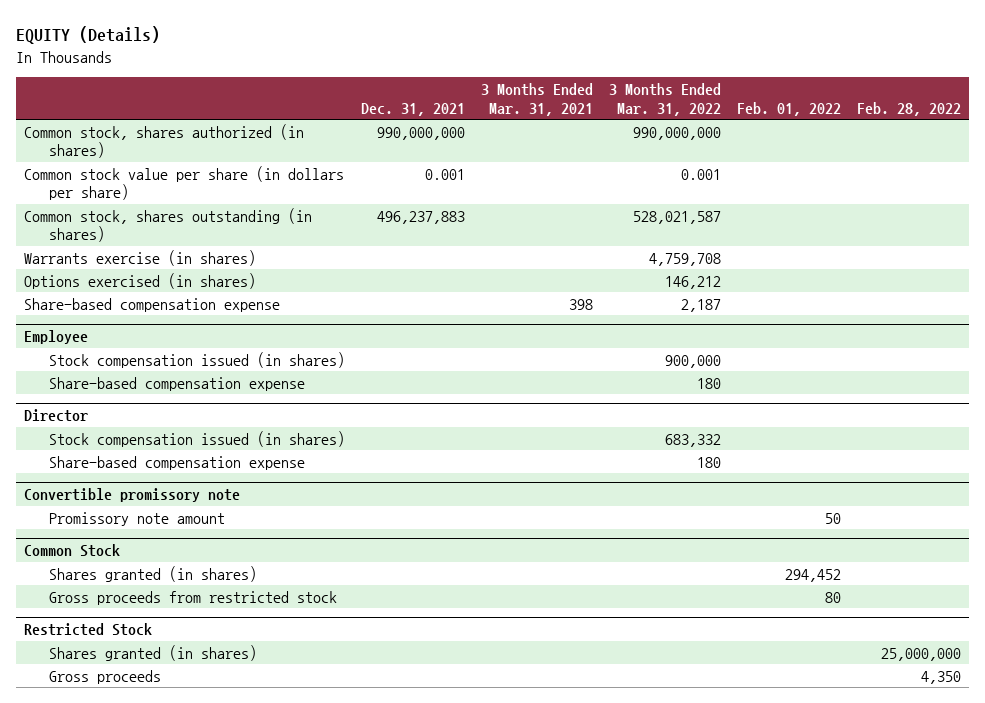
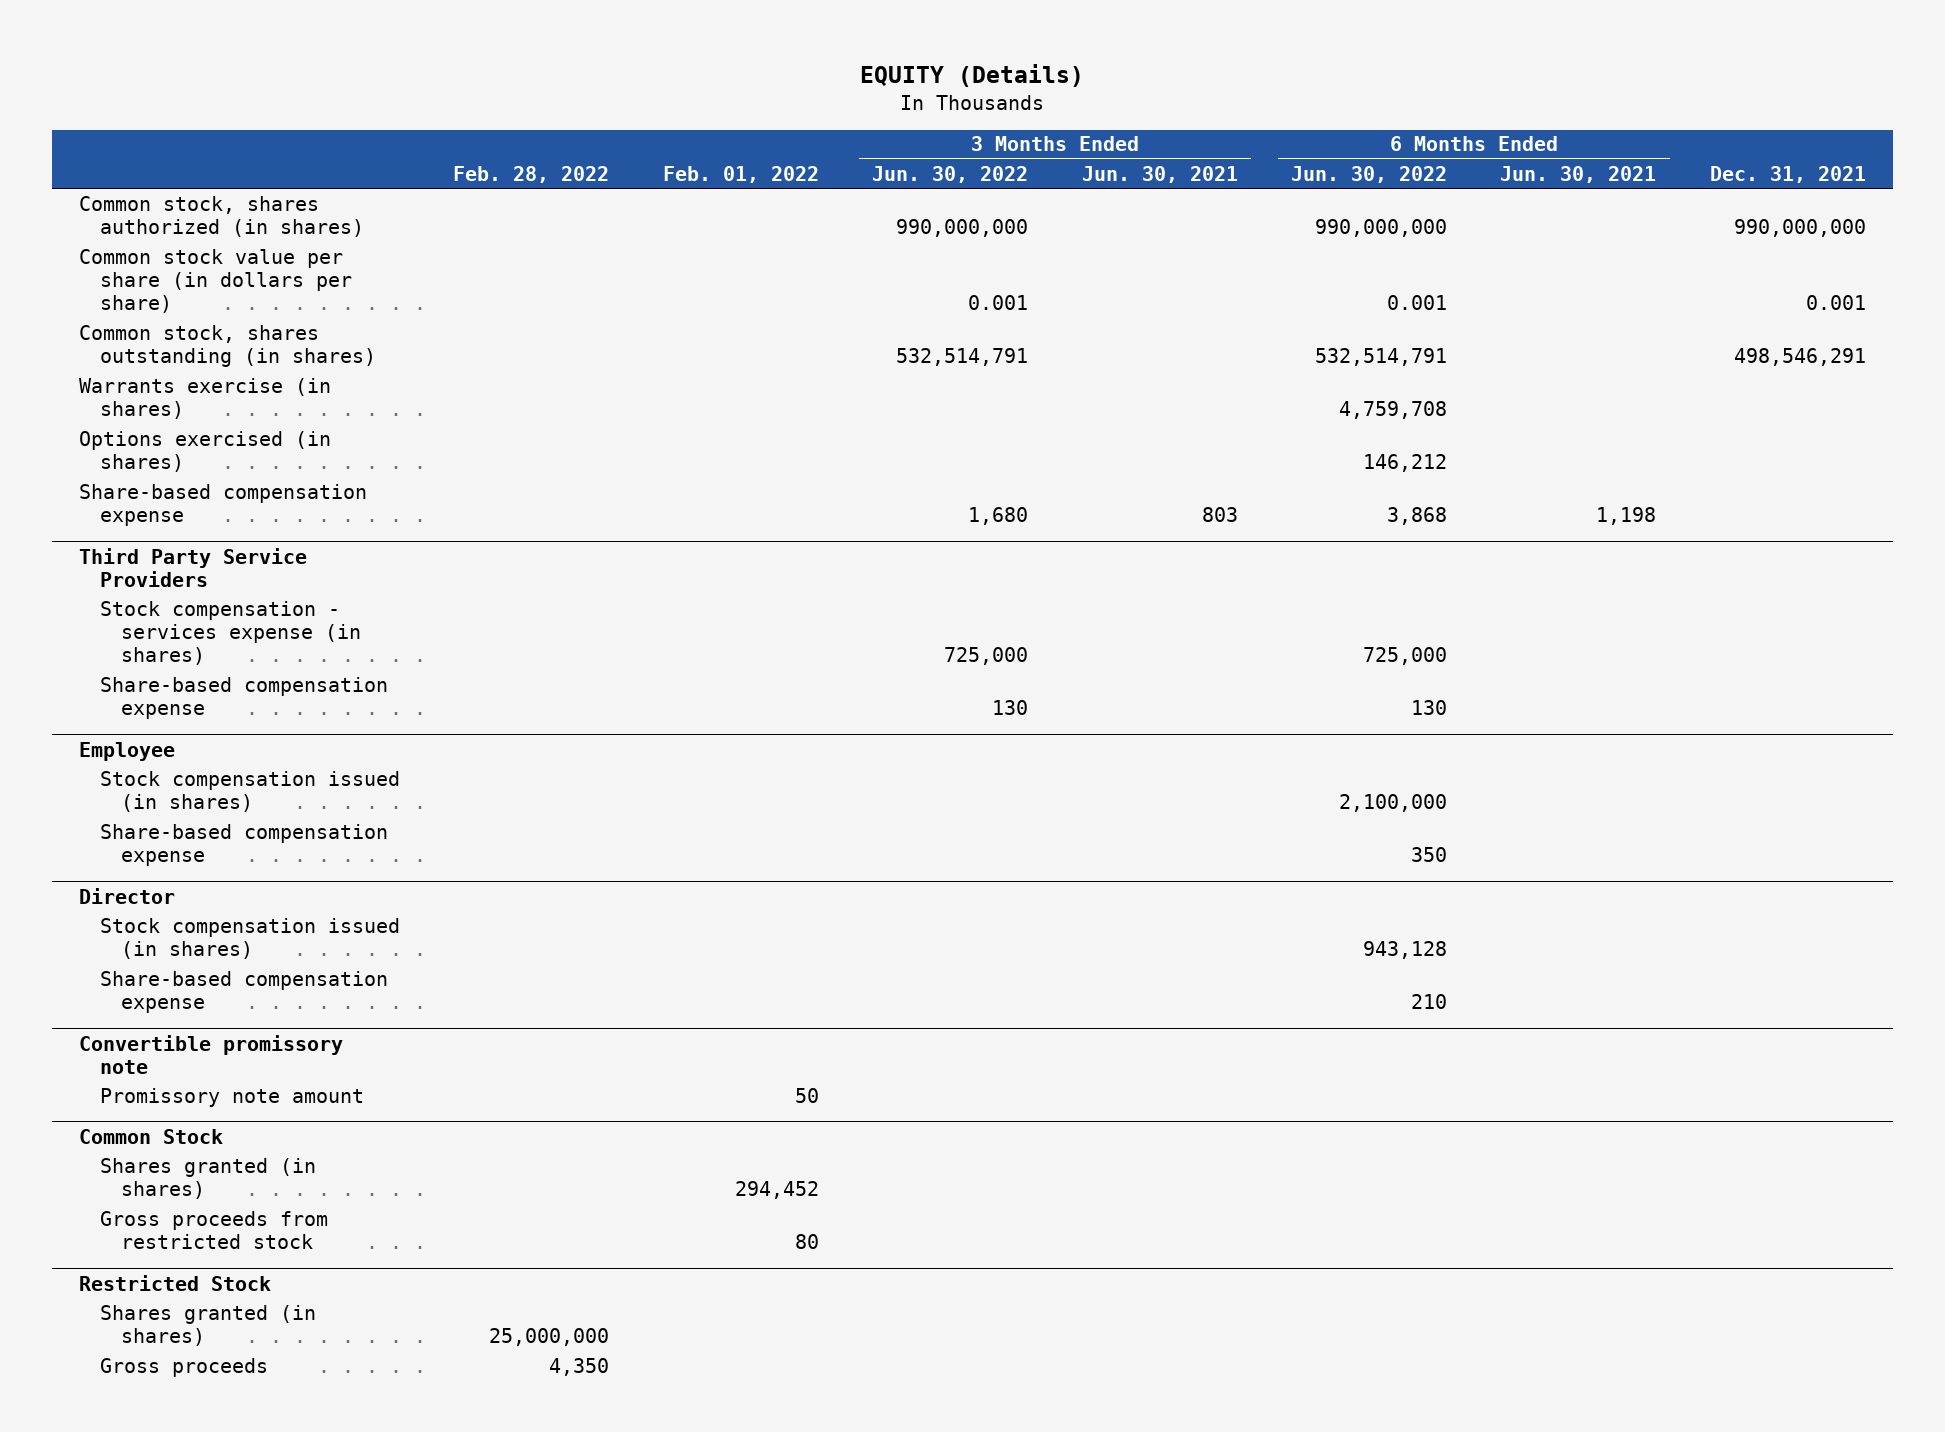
- | Dec. 31, 2021 | 3 Months Ended Mar. 31, 2021 | 3 Months Ended Mar. 31, 2022 | Feb. 01, 2022 | Feb. 28, 2022
+ | Feb. 28, 2022 | Feb. 01, 2022 | 3 Months Ended Jun. 30, 2022 | 3 Months Ended Jun. 30, 2021 | 6 Months Ended Jun. 30, 2022 | 6 Months Ended Jun. 30, 2021 | Dec. 31, 2021
- Common stock, shares outstanding (in shares) | 496,237,883 | | 528,021,587 | |
+ Common stock, shares outstanding (in shares) | | | 532,514,791 | | 532,514,791 | | 498,546,291
+ Third Party Service Providers
+ Stock compensation - services expense (in shares) | | | 725,000 | | 725,000 | |
+ Share-based compensation expense | | | 130 | | 130 | |

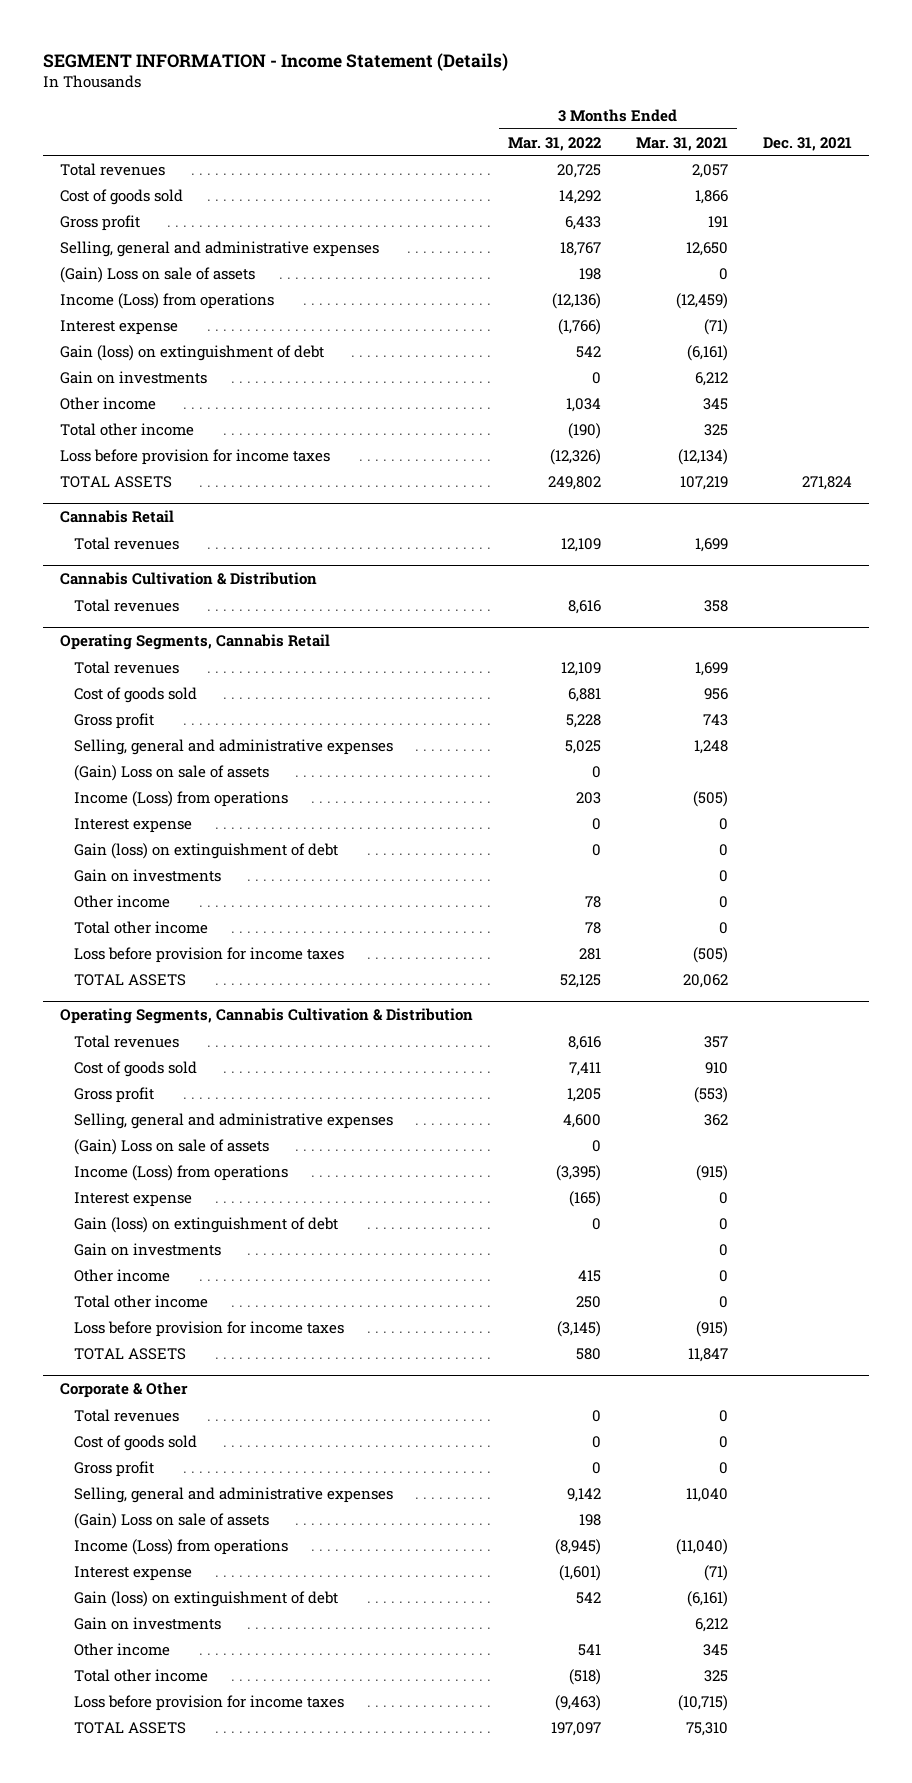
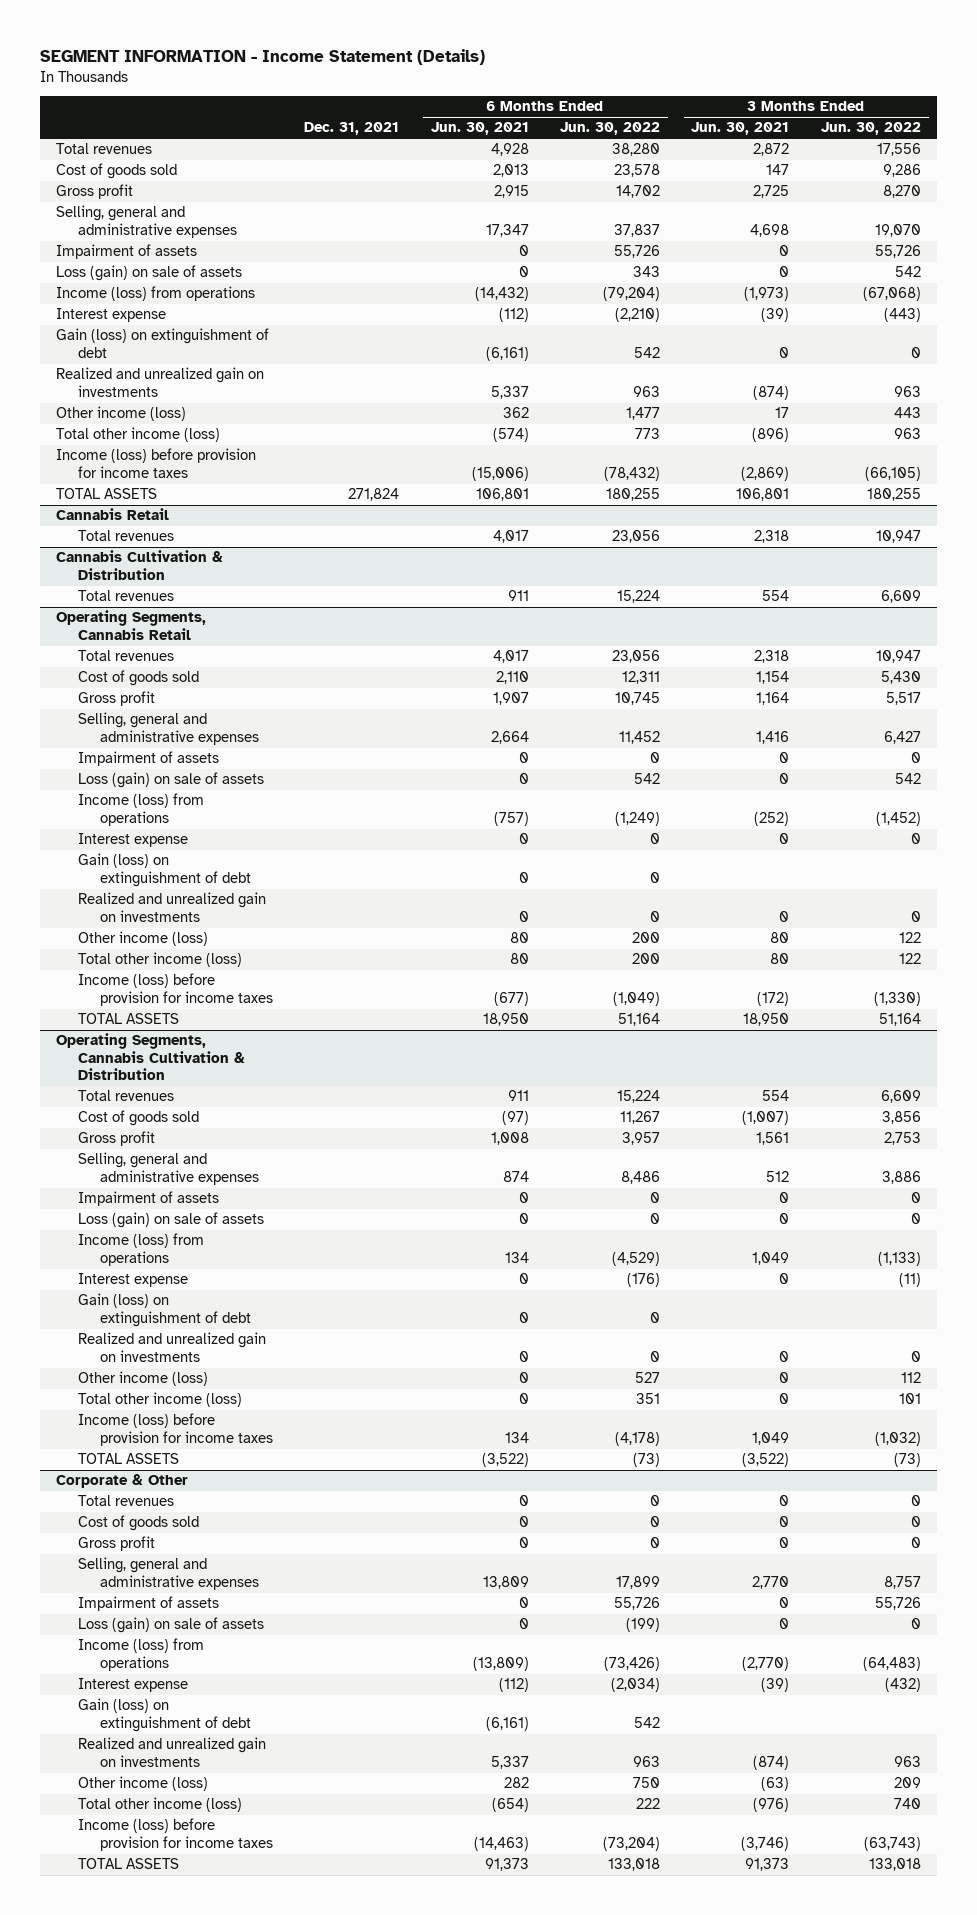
- | 3 Months Ended Mar. 31, 2022 | 3 Months Ended Mar. 31, 2021 | Dec. 31, 2021
+ | Dec. 31, 2021 | 6 Months Ended Jun. 30, 2021 | 6 Months Ended Jun. 30, 2022 | 3 Months Ended Jun. 30, 2021 | 3 Months Ended Jun. 30, 2022
- (Gain) Loss on sale of assets | 198 | 0 |
- Income (Loss) from operations | (12,136) | (12,459) |
+ Impairment of assets | | 0 | 55,726 | 0 | 55,726
+ Loss (gain) on sale of assets | | 0 | 343 | 0 | 542
+ Income (loss) from operations | | (14,432) | (79,204) | (1,973) | (67,068)
- Gain on investments | 0 | 6,212 |
- Other income | 1,034 | 345 |
- Total other income | (190) | 325 |
- Loss before provision for income taxes | (12,326) | (12,134) |
+ Realized and unrealized gain on investments | | 5,337 | 963 | (874) | 963
+ Other income (loss) | | 362 | 1,477 | 17 | 443
+ Total other income (loss) | | (574) | 773 | (896) | 963
+ Income (loss) before provision for income taxes | | (15,006) | (78,432) | (2,869) | (66,105)
@ Operating Segments, Cannabis Retail
- (Gain) Loss on sale of assets | 0 | |
- Income (Loss) from operations | 203 | (505) |
+ Impairment of assets | | 0 | 0 | 0 | 0
+ Loss (gain) on sale of assets | | 0 | 542 | 0 | 542
+ Income (loss) from operations | | (757) | (1,249) | (252) | (1,452)
- Gain on investments | | 0 |
- Other income | 78 | 0 |
- Total other income | 78 | 0 |
- Loss before provision for income taxes | 281 | (505) |
+ Realized and unrealized gain on investments | | 0 | 0 | 0 | 0
+ Other income (loss) | | 80 | 200 | 80 | 122
+ Total other income (loss) | | 80 | 200 | 80 | 122
+ Income (loss) before provision for income taxes | | (677) | (1,049) | (172) | (1,330)
@ Operating Segments, Cannabis Cultivation & Distribution
- (Gain) Loss on sale of assets | 0 | |
- Income (Loss) from operations | (3,395) | (915) |
+ Impairment of assets | | 0 | 0 | 0 | 0
+ Loss (gain) on sale of assets | | 0 | 0 | 0 | 0
+ Income (loss) from operations | | 134 | (4,529) | 1,049 | (1,133)
- Gain on investments | | 0 |
- Other income | 415 | 0 |
- Total other income | 250 | 0 |
- Loss before provision for income taxes | (3,145) | (915) |
+ Realized and unrealized gain on investments | | 0 | 0 | 0 | 0
+ Other income (loss) | | 0 | 527 | 0 | 112
+ Total other income (loss) | | 0 | 351 | 0 | 101
+ Income (loss) before provision for income taxes | | 134 | (4,178) | 1,049 | (1,032)
@ Corporate & Other
- (Gain) Loss on sale of assets | 198 | |
- Income (Loss) from operations | (8,945) | (11,040) |
+ Impairment of assets | | 0 | 55,726 | 0 | 55,726
+ Loss (gain) on sale of assets | | 0 | (199) | 0 | 0
+ Income (loss) from operations | | (13,809) | (73,426) | (2,770) | (64,483)
- Gain on investments | | 6,212 |
- Other income | 541 | 345 |
- Total other income | (518) | 325 |
- Loss before provision for income taxes | (9,463) | (10,715) |
+ Realized and unrealized gain on investments | | 5,337 | 963 | (874) | 963
+ Other income (loss) | | 282 | 750 | (63) | 209
+ Total other income (loss) | | (654) | 222 | (976) | 740
+ Income (loss) before provision for income taxes | | (14,463) | (73,204) | (3,746) | (63,743)

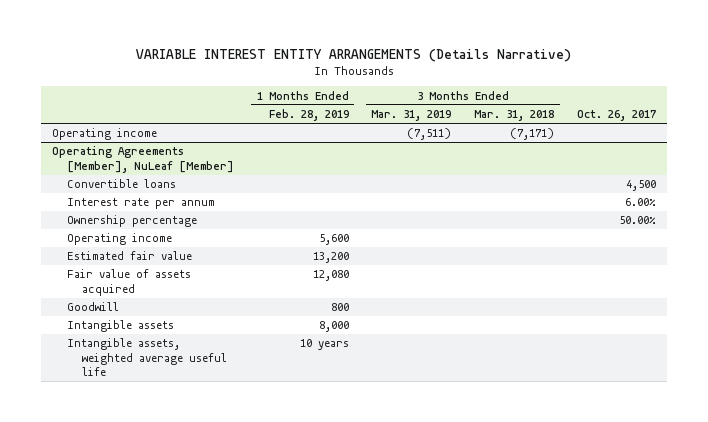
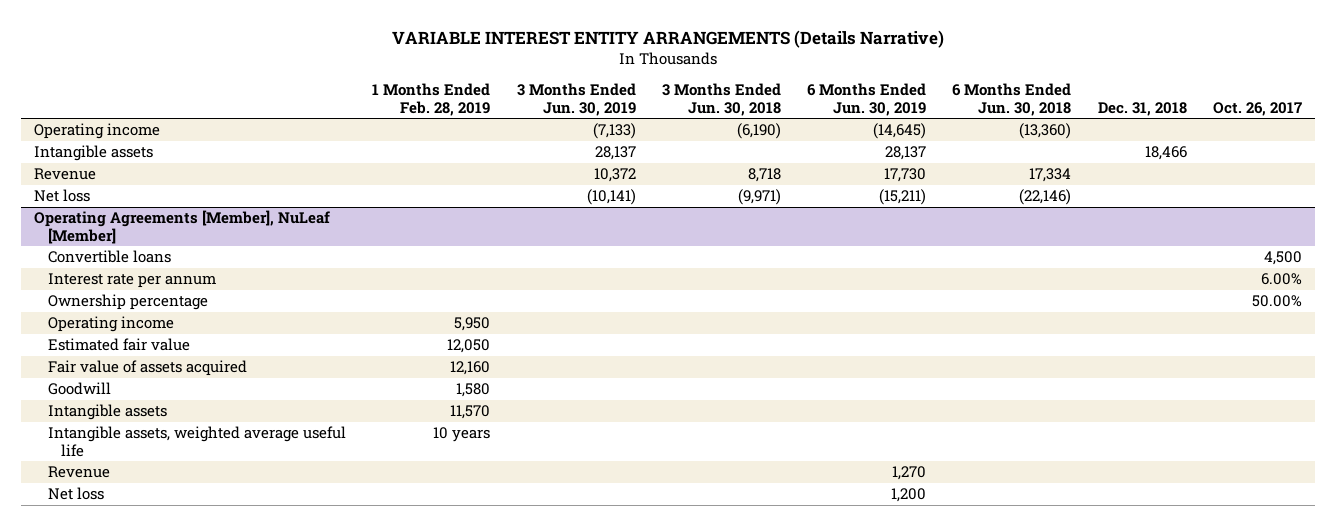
- | 1 Months Ended Feb. 28, 2019 | 3 Months Ended Mar. 31, 2019 | 3 Months Ended Mar. 31, 2018 | Oct. 26, 2017
+ | 1 Months Ended Feb. 28, 2019 | 3 Months Ended Jun. 30, 2019 | 3 Months Ended Jun. 30, 2018 | 6 Months Ended Jun. 30, 2019 | 6 Months Ended Jun. 30, 2018 | Dec. 31, 2018 | Oct. 26, 2017
+ Intangible assets | | 28,137 | | 28,137 | | 18,466 |
+ Revenue | | 10,372 | 8,718 | 17,730 | 17,334 | |
+ Net loss | | (10,141) | (9,971) | (15,211) | (22,146) | |
@ Operating Agreements [Member], NuLeaf [Member]
- Operating income | 5,600 | | |
- Estimated fair value | 13,200 | | |
- Fair value of assets acquired | 12,080 | | |
- Goodwill | 800 | | |
- Intangible assets | 8,000 | | |
+ Operating income | 5,950 | | | | | |
+ Estimated fair value | 12,050 | | | | | |
+ Fair value of assets acquired | 12,160 | | | | | |
+ Goodwill | 1,580 | | | | | |
+ Intangible assets | 11,570 | | | | | |
+ Revenue | | | | 1,270 | | |
+ Net loss | | | | 1,200 | | |

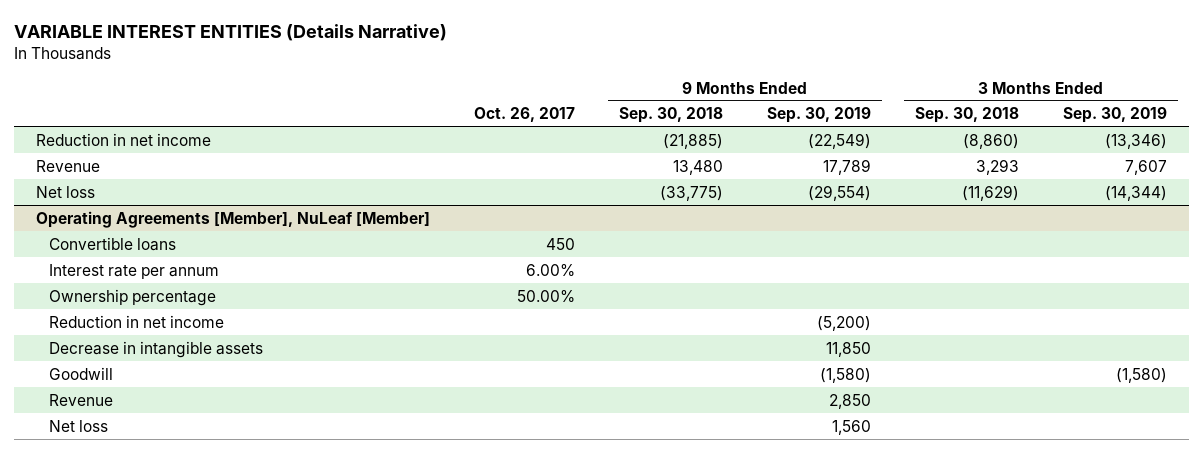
- VARIABLE INTEREST ENTITY ARRANGEMENTS (Details Narrative)
+ VARIABLE INTEREST ENTITIES (Details Narrative)
- | 1 Months Ended Feb. 28, 2019 | 3 Months Ended Jun. 30, 2019 | 3 Months Ended Jun. 30, 2018 | 6 Months Ended Jun. 30, 2019 | 6 Months Ended Jun. 30, 2018 | Dec. 31, 2018 | Oct. 26, 2017
+ | Oct. 26, 2017 | 9 Months Ended Sep. 30, 2018 | 9 Months Ended Sep. 30, 2019 | 3 Months Ended Sep. 30, 2018 | 3 Months Ended Sep. 30, 2019
- Operating income | | (7,133) | (6,190) | (14,645) | (13,360) | |
- Intangible assets | | 28,137 | | 28,137 | | 18,466 |
+ Reduction in net income | | (21,885) | (22,549) | (8,860) | (13,346)
@ Operating Agreements [Member], NuLeaf [Member]
- Convertible loans | | | | | | | 4,500
+ Convertible loans | 450 | | | |
- Operating income | 5,950 | | | | | |
- Estimated fair value | 12,050 | | | | | |
- Fair value of assets acquired | 12,160 | | | | | |
+ Reduction in net income | | | (5,200) | |
+ Decrease in intangible assets | | | 11,850 | |
- Intangible assets | 11,570 | | | | | |
- Intangible assets, weighted average useful life | 10 years | | | | | |

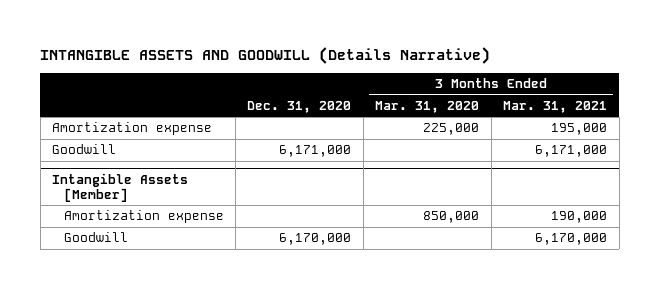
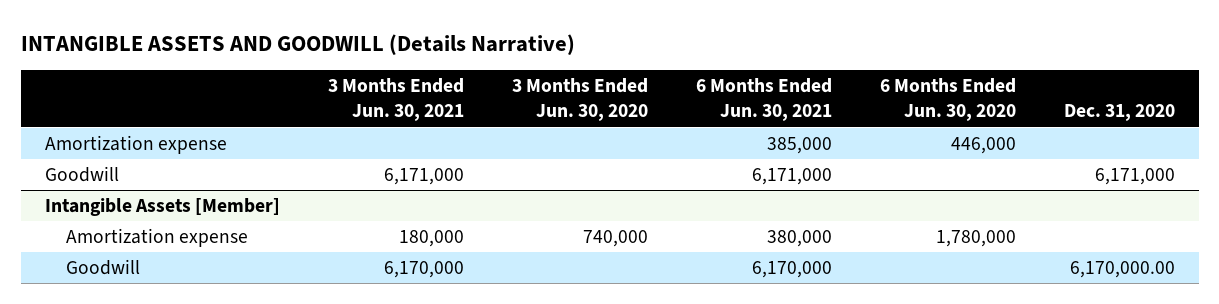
- | Dec. 31, 2020 | 3 Months Ended Mar. 31, 2020 | 3 Months Ended Mar. 31, 2021
+ | 3 Months Ended Jun. 30, 2021 | 3 Months Ended Jun. 30, 2020 | 6 Months Ended Jun. 30, 2021 | 6 Months Ended Jun. 30, 2020 | Dec. 31, 2020
@ Intangible Assets [Member]
- Goodwill | 6,170,000 | | 6,170,000
+ Goodwill | 6,170,000 | | 6,170,000 | | 6,170,000.00

